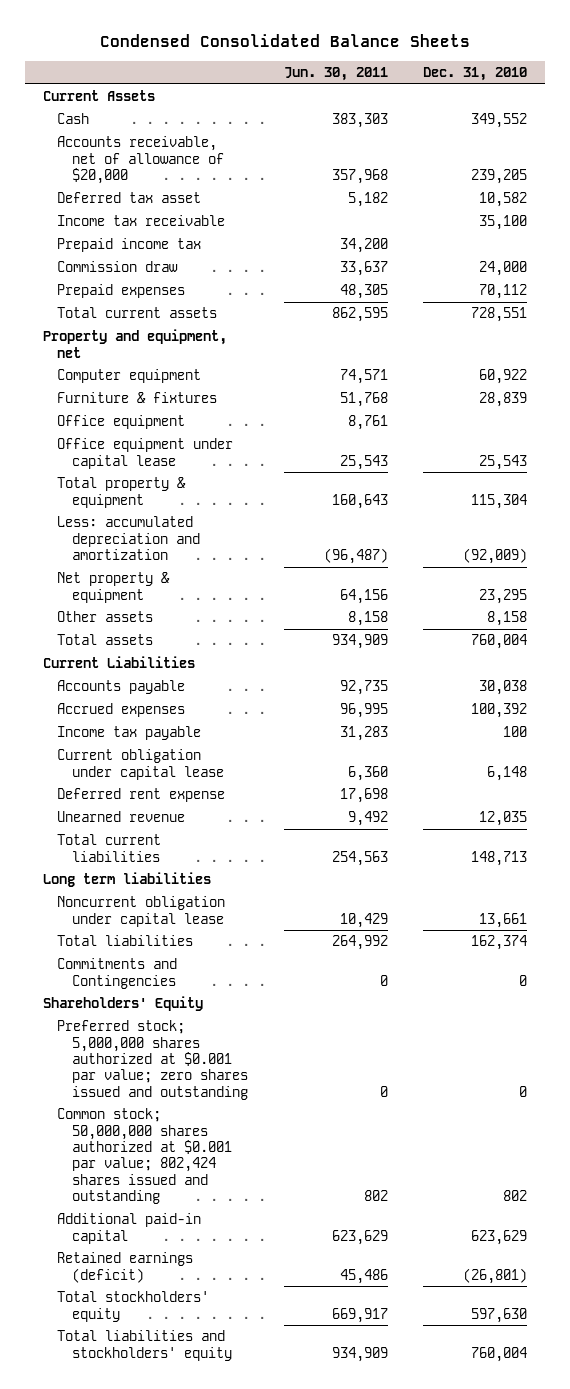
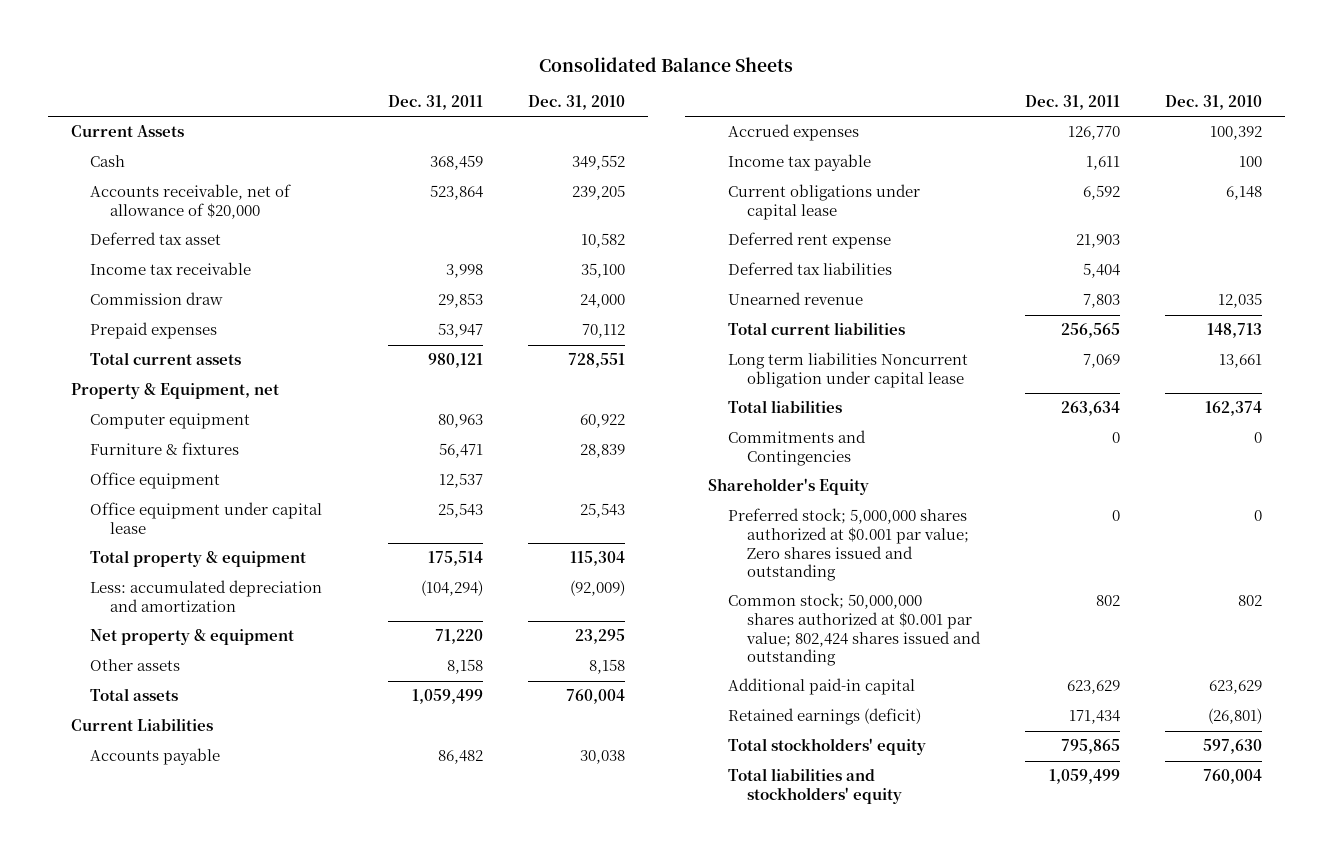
- Condensed Consolidated Balance Sheets
+ Consolidated Balance Sheets
- | Jun. 30, 2011 | Dec. 31, 2010
+ | Dec. 31, 2011 | Dec. 31, 2010
- Prepaid income tax | 34,200 |
- Property and equipment, net
+ Property & Equipment, net
- Current obligation under capital lease | 6,360 | 6,148
+ Current obligations under capital lease | 6,592 | 6,148
+ Deferred tax liabilities | 5,404 |
- Long term liabilities
- Noncurrent obligation under capital lease | 10,429 | 13,661
+ Long term liabilities Noncurrent obligation under capital lease | 7,069 | 13,661
- Shareholders' Equity
- Preferred stock; 5,000,000 shares authorized at $0.001 par value; zero shares issued and outstanding | 0 | 0
+ Shareholder's Equity
+ Preferred stock; 5,000,000 shares authorized at $0.001 par value; Zero shares issued and outstanding | 0 | 0

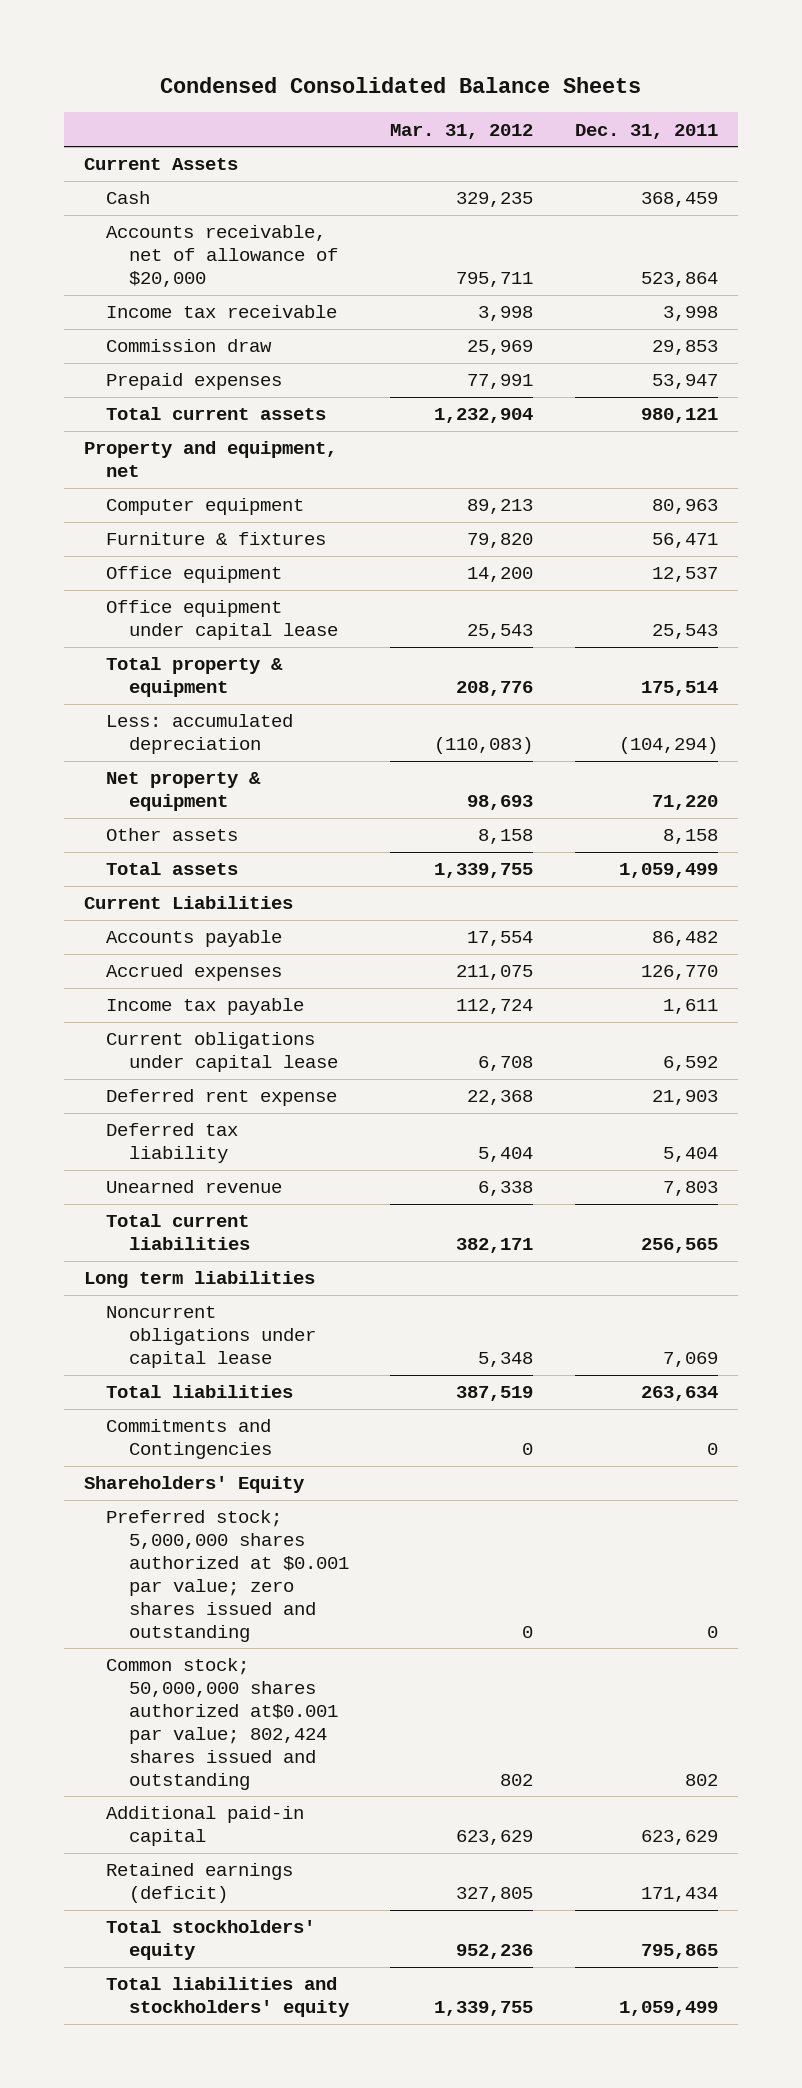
- Consolidated Balance Sheets
+ Condensed Consolidated Balance Sheets
- | Dec. 31, 2011 | Dec. 31, 2010
+ | Mar. 31, 2012 | Dec. 31, 2011
- Deferred tax asset | | 10,582
- Property & Equipment, net
+ Property and equipment, net
- Less: accumulated depreciation and amortization | (104,294) | (92,009)
+ Less: accumulated depreciation | (110,083) | (104,294)
- Deferred tax liabilities | 5,404 |
+ Deferred tax liability | 5,404 | 5,404
- Long term liabilities Noncurrent obligation under capital lease | 7,069 | 13,661
+ Long term liabilities
+ Noncurrent obligations under capital lease | 5,348 | 7,069
- Shareholder's Equity
- Preferred stock; 5,000,000 shares authorized at $0.001 par value; Zero shares issued and outstanding | 0 | 0
- Common stock; 50,000,000 shares authorized at $0.001 par value; 802,424 shares issued and outstanding | 802 | 802
+ Shareholders' Equity
+ Preferred stock; 5,000,000 shares authorized at $0.001 par value; zero shares issued and outstanding | 0 | 0
+ Common stock; 50,000,000 shares authorized at$0.001 par value; 802,424 shares issued and outstanding | 802 | 802

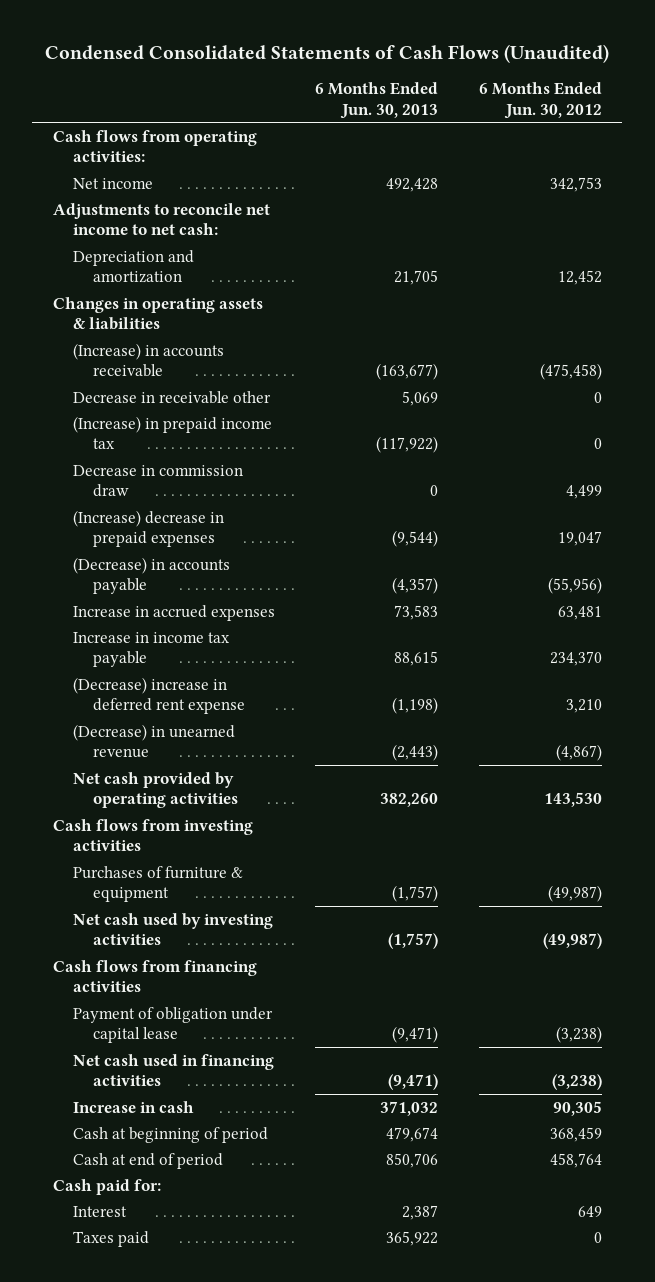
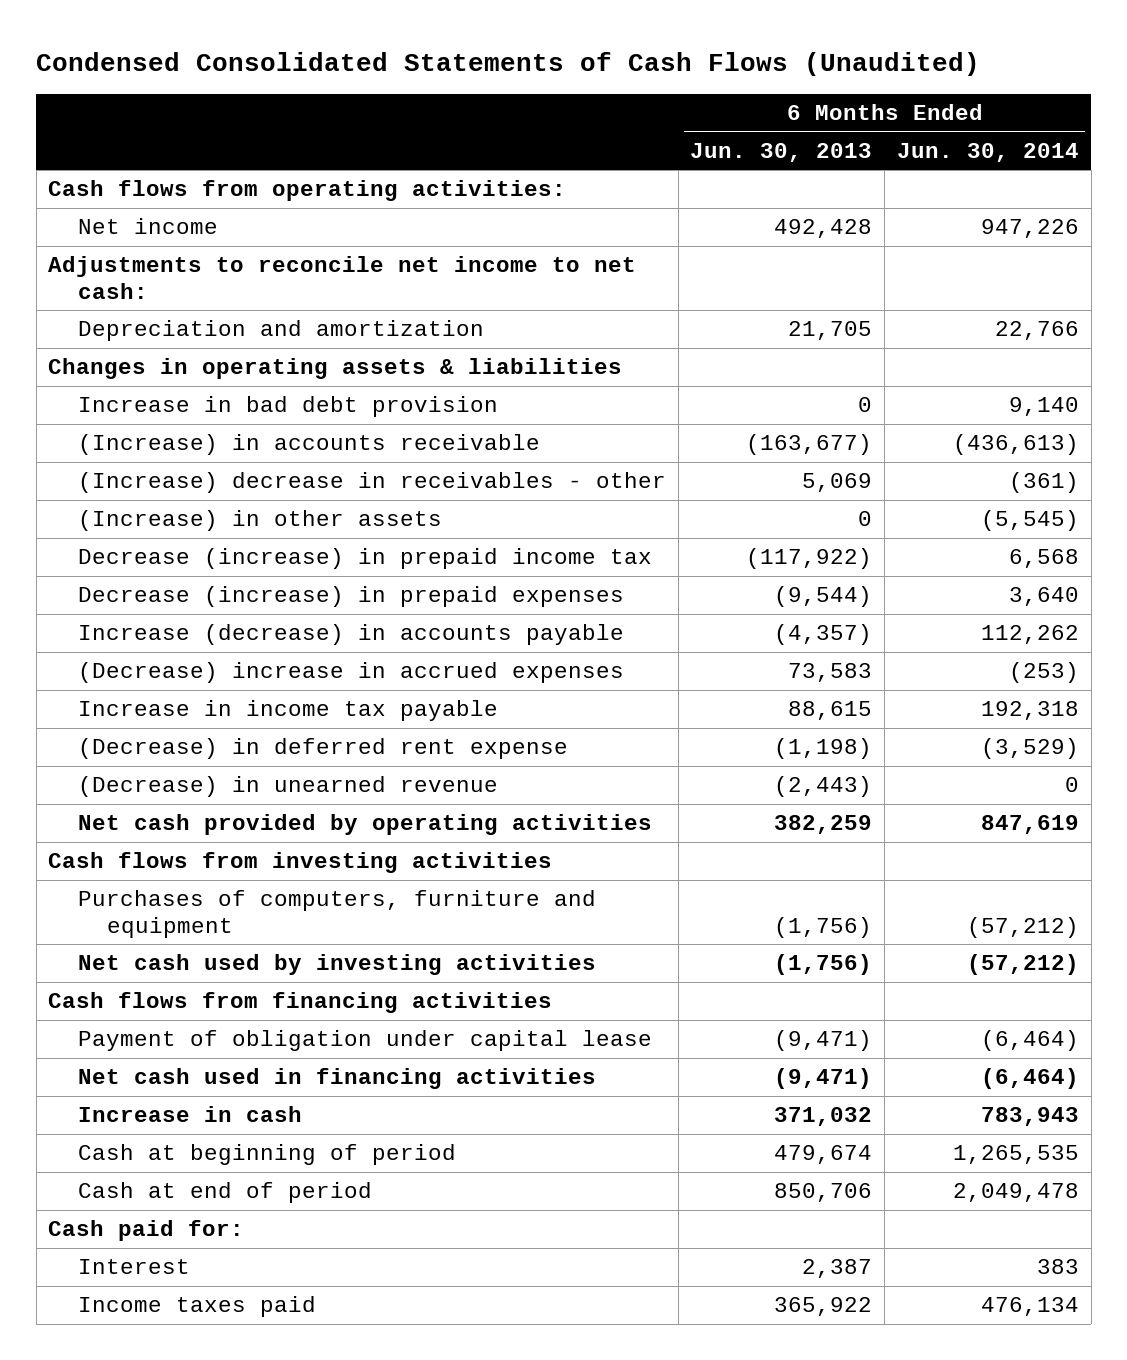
- | 6 Months Ended Jun. 30, 2013 | 6 Months Ended Jun. 30, 2012
+ | 6 Months Ended Jun. 30, 2013 | 6 Months Ended Jun. 30, 2014
+ Increase in bad debt provision | 0 | 9,140
- Decrease in receivable other | 5,069 | 0
- (Increase) in prepaid income tax | (117,922) | 0
- Decrease in commission draw | 0 | 4,499
- (Increase) decrease in prepaid expenses | (9,544) | 19,047
- (Decrease) in accounts payable | (4,357) | (55,956)
- Increase in accrued expenses | 73,583 | 63,481
+ (Increase) decrease in receivables - other | 5,069 | (361)
+ (Increase) in other assets | 0 | (5,545)
+ Decrease (increase) in prepaid income tax | (117,922) | 6,568
+ Decrease (increase) in prepaid expenses | (9,544) | 3,640
+ Increase (decrease) in accounts payable | (4,357) | 112,262
+ (Decrease) increase in accrued expenses | 73,583 | (253)
- (Decrease) increase in deferred rent expense | (1,198) | 3,210
+ (Decrease) in deferred rent expense | (1,198) | (3,529)
- Net cash provided by operating activities | 382,260 | 143,530
+ Net cash provided by operating activities | 382,259 | 847,619
- Purchases of furniture & equipment | (1,757) | (49,987)
- Net cash used by investing activities | (1,757) | (49,987)
+ Purchases of computers, furniture and equipment | (1,756) | (57,212)
+ Net cash used by investing activities | (1,756) | (57,212)
- Taxes paid | 365,922 | 0
+ Income taxes paid | 365,922 | 476,134

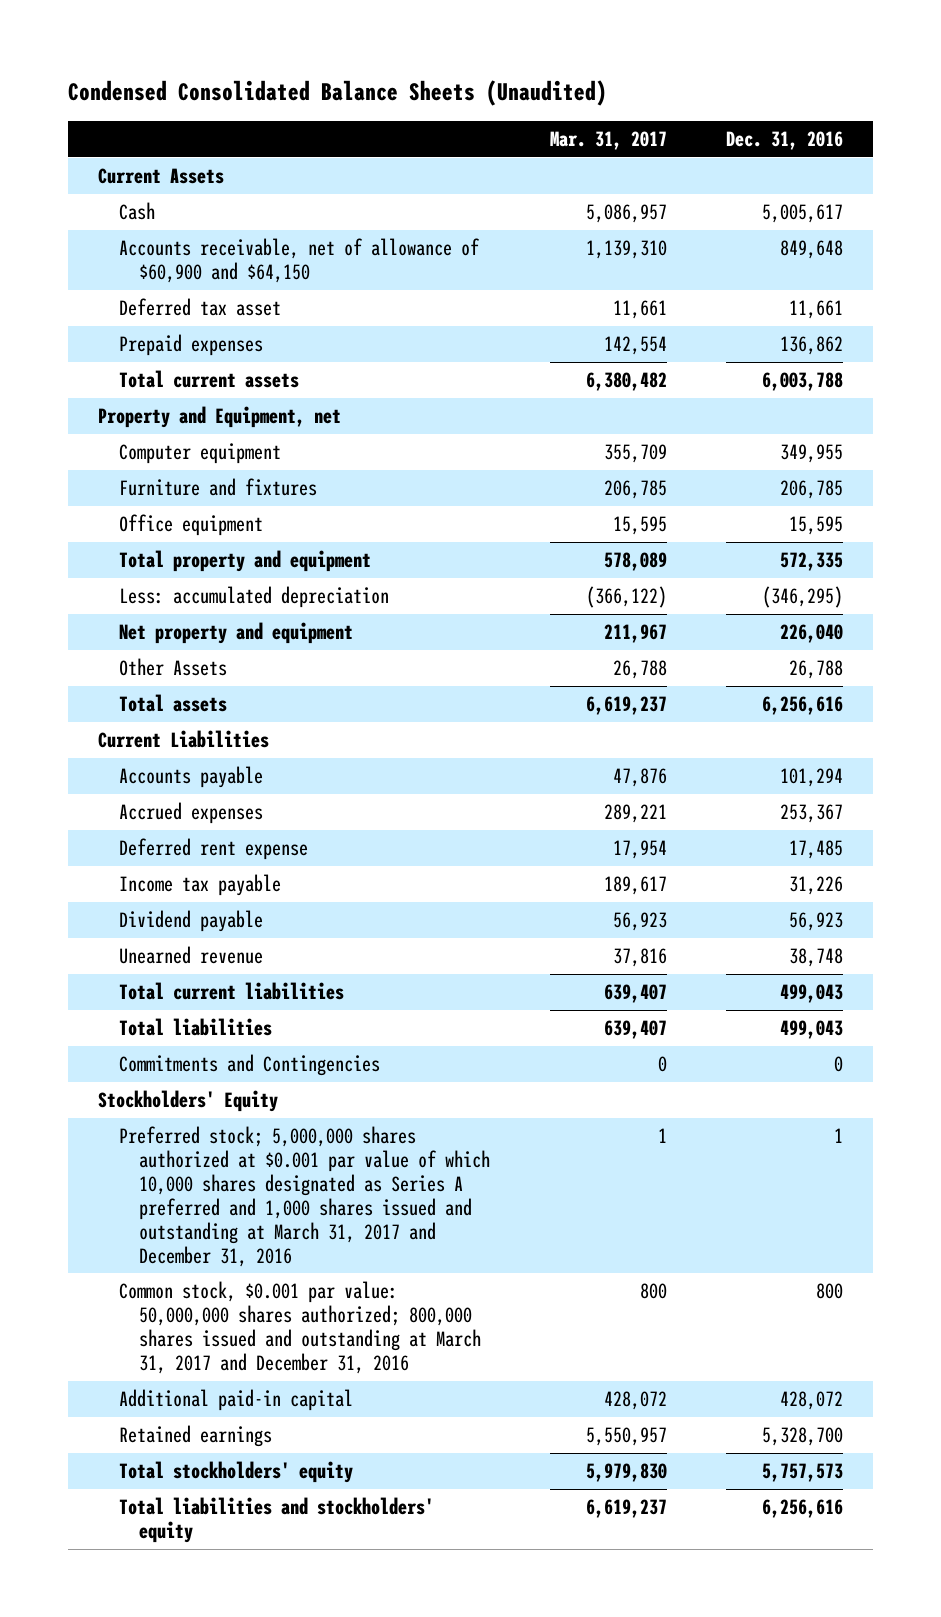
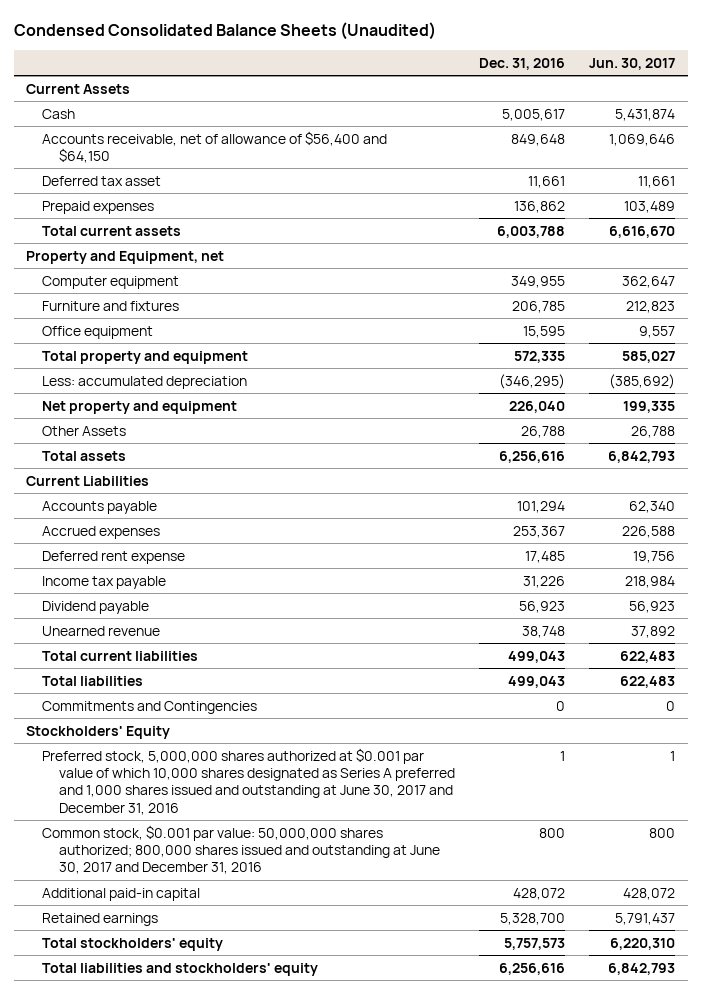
- | Mar. 31, 2017 | Dec. 31, 2016
+ | Dec. 31, 2016 | Jun. 30, 2017
- Accounts receivable, net of allowance of $60,900 and $64,150 | 1,139,310 | 849,648
+ Accounts receivable, net of allowance of $56,400 and $64,150 | 849,648 | 1,069,646
- Preferred stock; 5,000,000 shares authorized at $0.001 par value of which 10,000 shares designated as Series A preferred and 1,000 shares issued and outstanding at March 31, 2017 and December 31, 2016 | 1 | 1
- Common stock, $0.001 par value: 50,000,000 shares authorized; 800,000 shares issued and outstanding at March 31, 2017 and December 31, 2016 | 800 | 800
+ Preferred stock, 5,000,000 shares authorized at $0.001 par value of which 10,000 shares designated as Series A preferred and 1,000 shares issued and outstanding at June 30, 2017 and December 31, 2016 | 1 | 1
+ Common stock, $0.001 par value: 50,000,000 shares authorized; 800,000 shares issued and outstanding at June 30, 2017 and December 31, 2016 | 800 | 800

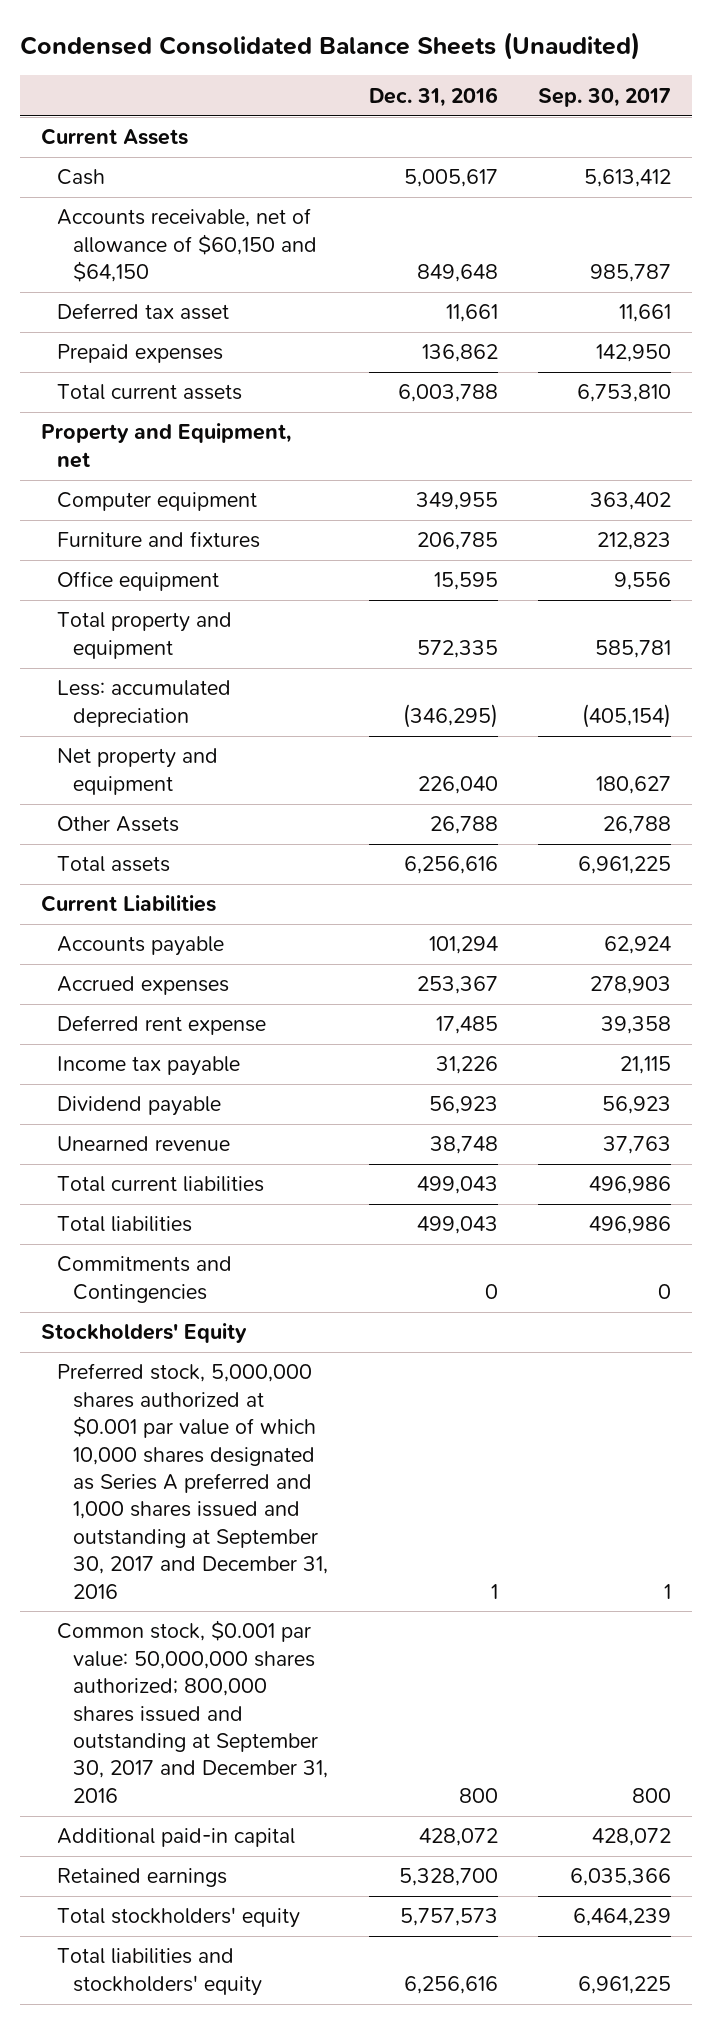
- | Dec. 31, 2016 | Jun. 30, 2017
+ | Dec. 31, 2016 | Sep. 30, 2017
- Accounts receivable, net of allowance of $56,400 and $64,150 | 849,648 | 1,069,646
+ Accounts receivable, net of allowance of $60,150 and $64,150 | 849,648 | 985,787
- Preferred stock, 5,000,000 shares authorized at $0.001 par value of which 10,000 shares designated as Series A preferred and 1,000 shares issued and outstanding at June 30, 2017 and December 31, 2016 | 1 | 1
- Common stock, $0.001 par value: 50,000,000 shares authorized; 800,000 shares issued and outstanding at June 30, 2017 and December 31, 2016 | 800 | 800
+ Preferred stock, 5,000,000 shares authorized at $0.001 par value of which 10,000 shares designated as Series A preferred and 1,000 shares issued and outstanding at September 30, 2017 and December 31, 2016 | 1 | 1
+ Common stock, $0.001 par value: 50,000,000 shares authorized; 800,000 shares issued and outstanding at September 30, 2017 and December 31, 2016 | 800 | 800

